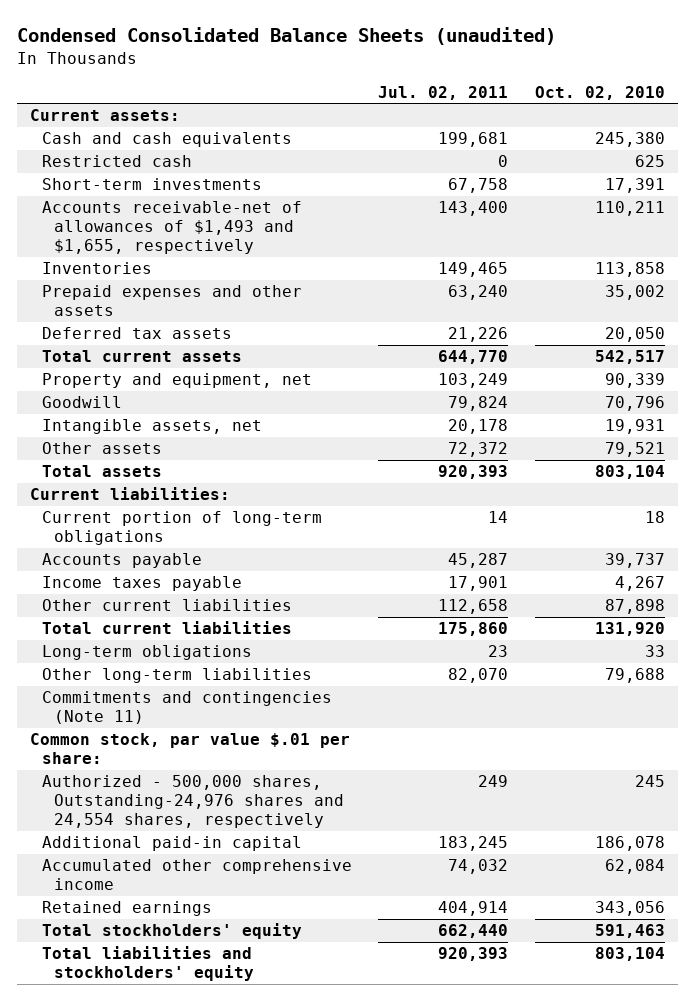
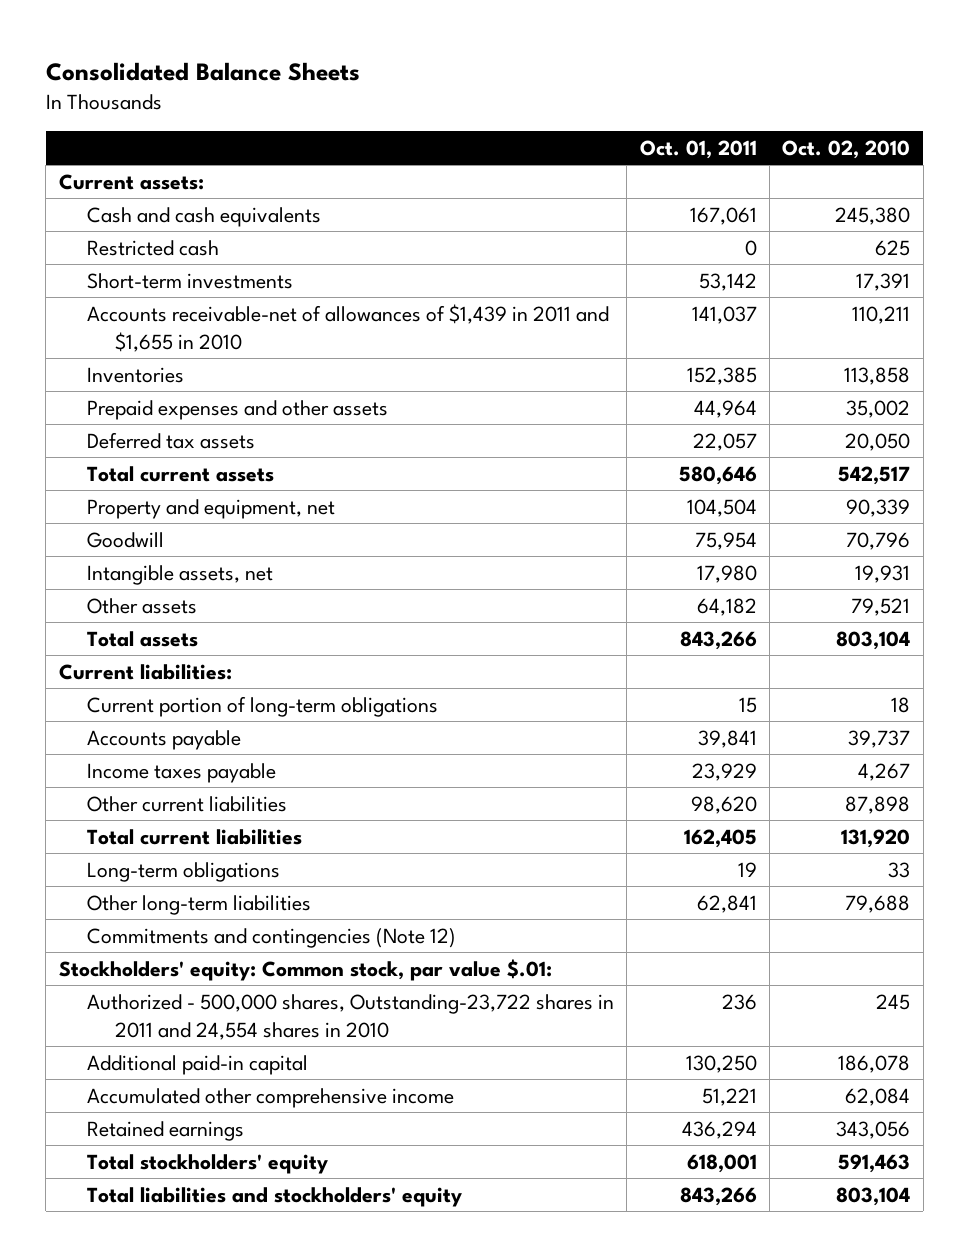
- Condensed Consolidated Balance Sheets (unaudited)
+ Consolidated Balance Sheets
- | Jul. 02, 2011 | Oct. 02, 2010
+ | Oct. 01, 2011 | Oct. 02, 2010
- Accounts receivable-net of allowances of $1,493 and $1,655, respectively | 143,400 | 110,211
+ Accounts receivable-net of allowances of $1,439 in 2011 and $1,655 in 2010 | 141,037 | 110,211
- Commitments and contingencies (Note 11)
- Common stock, par value $.01 per share:
- Authorized - 500,000 shares, Outstanding-24,976 shares and 24,554 shares, respectively | 249 | 245
+ Commitments and contingencies (Note 12)
+ Stockholders' equity: Common stock, par value $.01:
+ Authorized - 500,000 shares, Outstanding-23,722 shares in 2011 and 24,554 shares in 2010 | 236 | 245

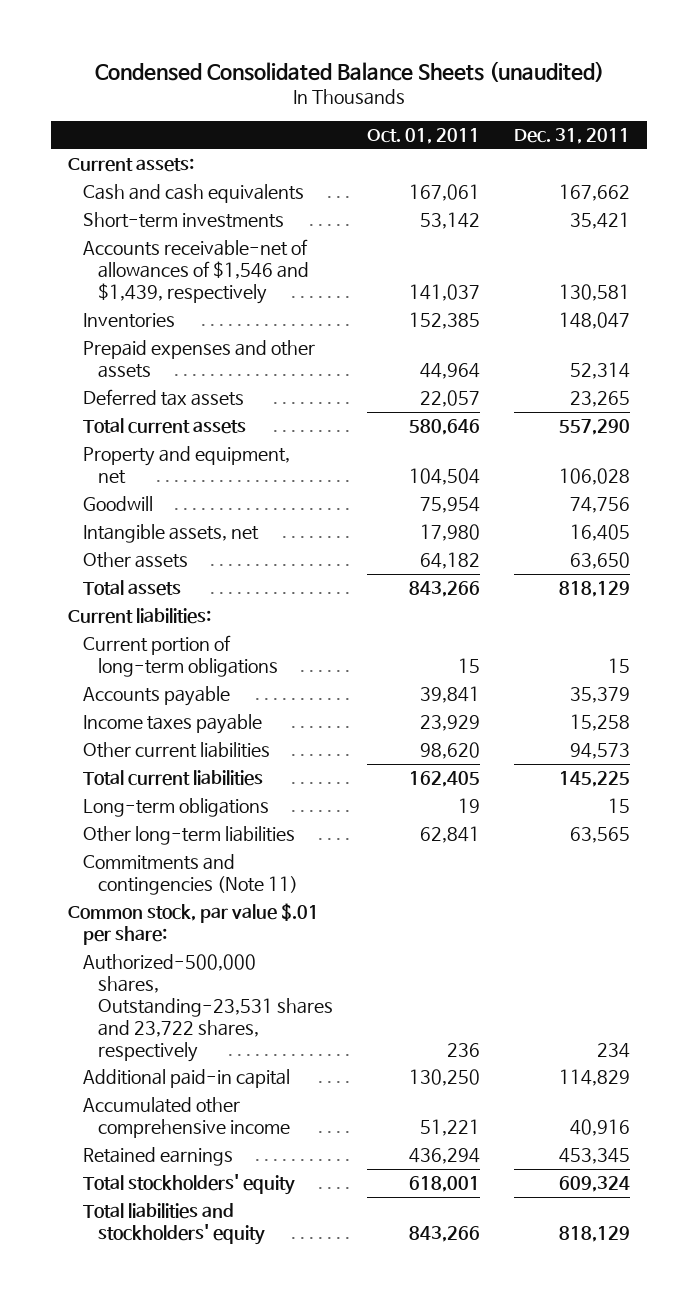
- Consolidated Balance Sheets
+ Condensed Consolidated Balance Sheets (unaudited)
- | Oct. 01, 2011 | Oct. 02, 2010
+ | Oct. 01, 2011 | Dec. 31, 2011
- Restricted cash | 0 | 625
- Accounts receivable-net of allowances of $1,439 in 2011 and $1,655 in 2010 | 141,037 | 110,211
+ Accounts receivable-net of allowances of $1,546 and $1,439, respectively | 141,037 | 130,581
- Commitments and contingencies (Note 12)
- Stockholders' equity: Common stock, par value $.01:
- Authorized - 500,000 shares, Outstanding-23,722 shares in 2011 and 24,554 shares in 2010 | 236 | 245
+ Commitments and contingencies (Note 11)
+ Common stock, par value $.01 per share:
+ Authorized-500,000 shares, Outstanding-23,531 shares and 23,722 shares, respectively | 236 | 234

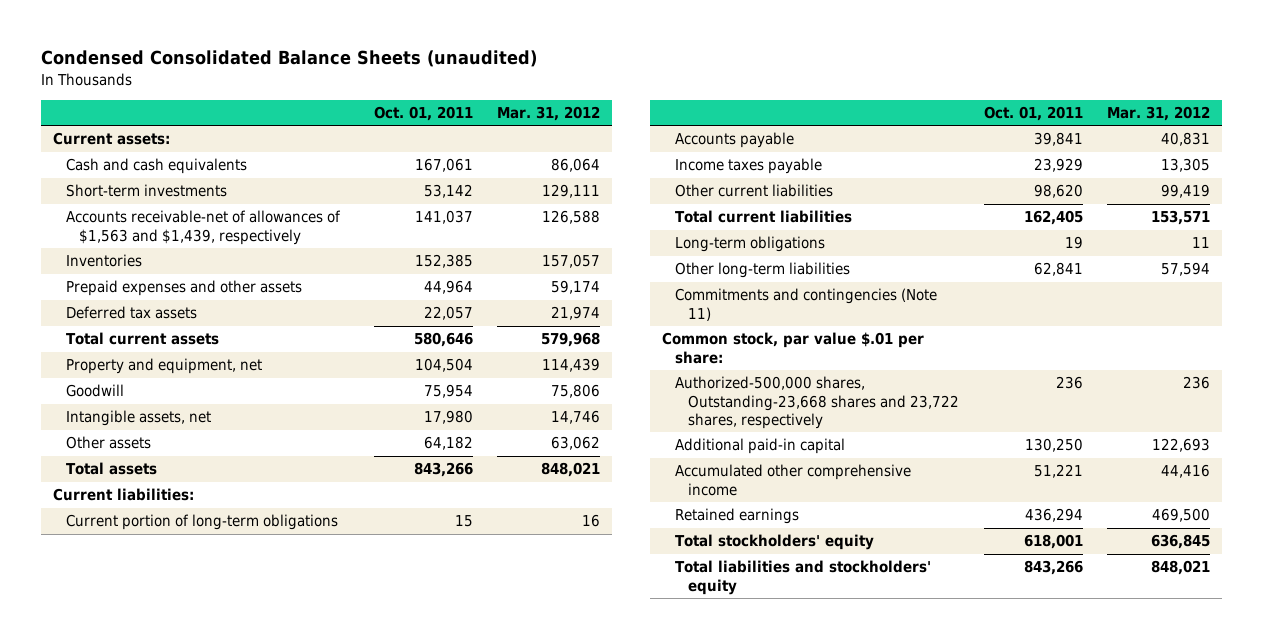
- | Oct. 01, 2011 | Dec. 31, 2011
+ | Oct. 01, 2011 | Mar. 31, 2012
- Accounts receivable-net of allowances of $1,546 and $1,439, respectively | 141,037 | 130,581
+ Accounts receivable-net of allowances of $1,563 and $1,439, respectively | 141,037 | 126,588
- Authorized-500,000 shares, Outstanding-23,531 shares and 23,722 shares, respectively | 236 | 234
+ Authorized-500,000 shares, Outstanding-23,668 shares and 23,722 shares, respectively | 236 | 236

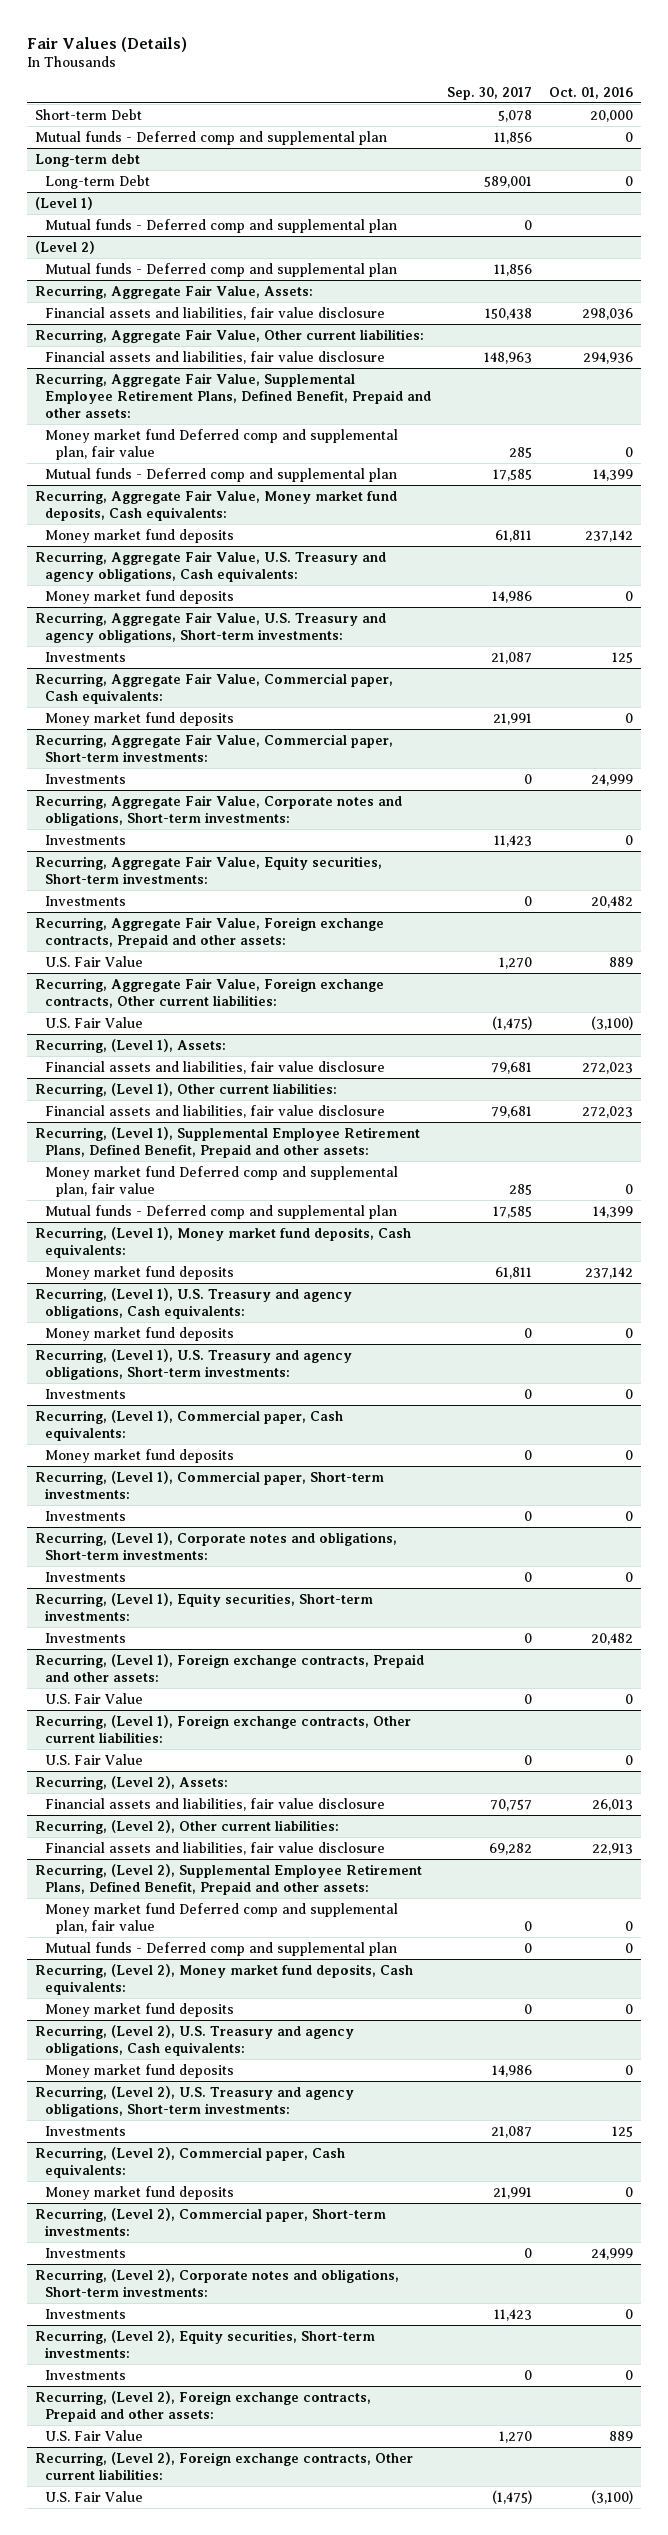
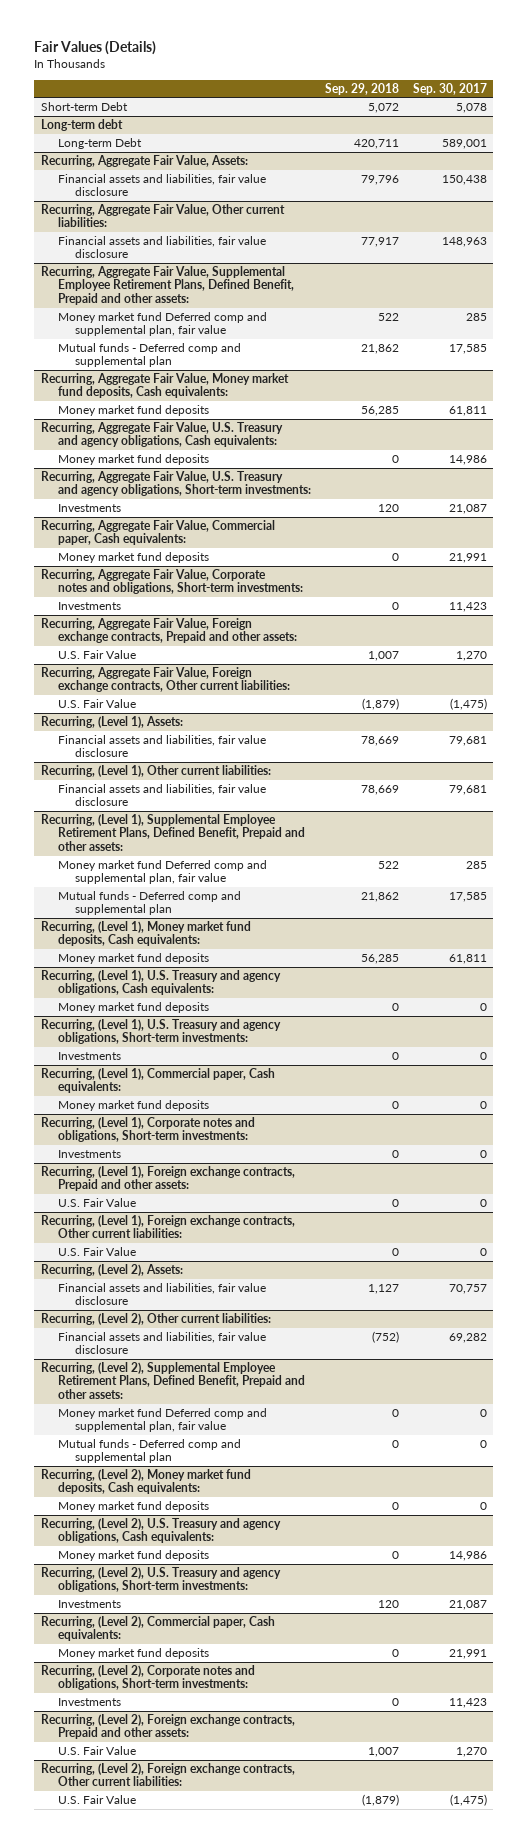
- | Sep. 30, 2017 | Oct. 01, 2016
+ | Sep. 29, 2018 | Sep. 30, 2017
- Mutual funds - Deferred comp and supplemental plan | 11,856 | 0
- (Level 1)
- Mutual funds - Deferred comp and supplemental plan | 0 |
- (Level 2)
- Mutual funds - Deferred comp and supplemental plan | 11,856 |
- Recurring, Aggregate Fair Value, Commercial paper, Short-term investments:
- Investments | 0 | 24,999
- Recurring, Aggregate Fair Value, Equity securities, Short-term investments:
- Investments | 0 | 20,482
- Recurring, (Level 1), Commercial paper, Short-term investments:
- Investments | 0 | 0
- Recurring, (Level 1), Equity securities, Short-term investments:
- Investments | 0 | 20,482
- Recurring, (Level 2), Commercial paper, Short-term investments:
- Investments | 0 | 24,999
- Recurring, (Level 2), Equity securities, Short-term investments:
- Investments | 0 | 0

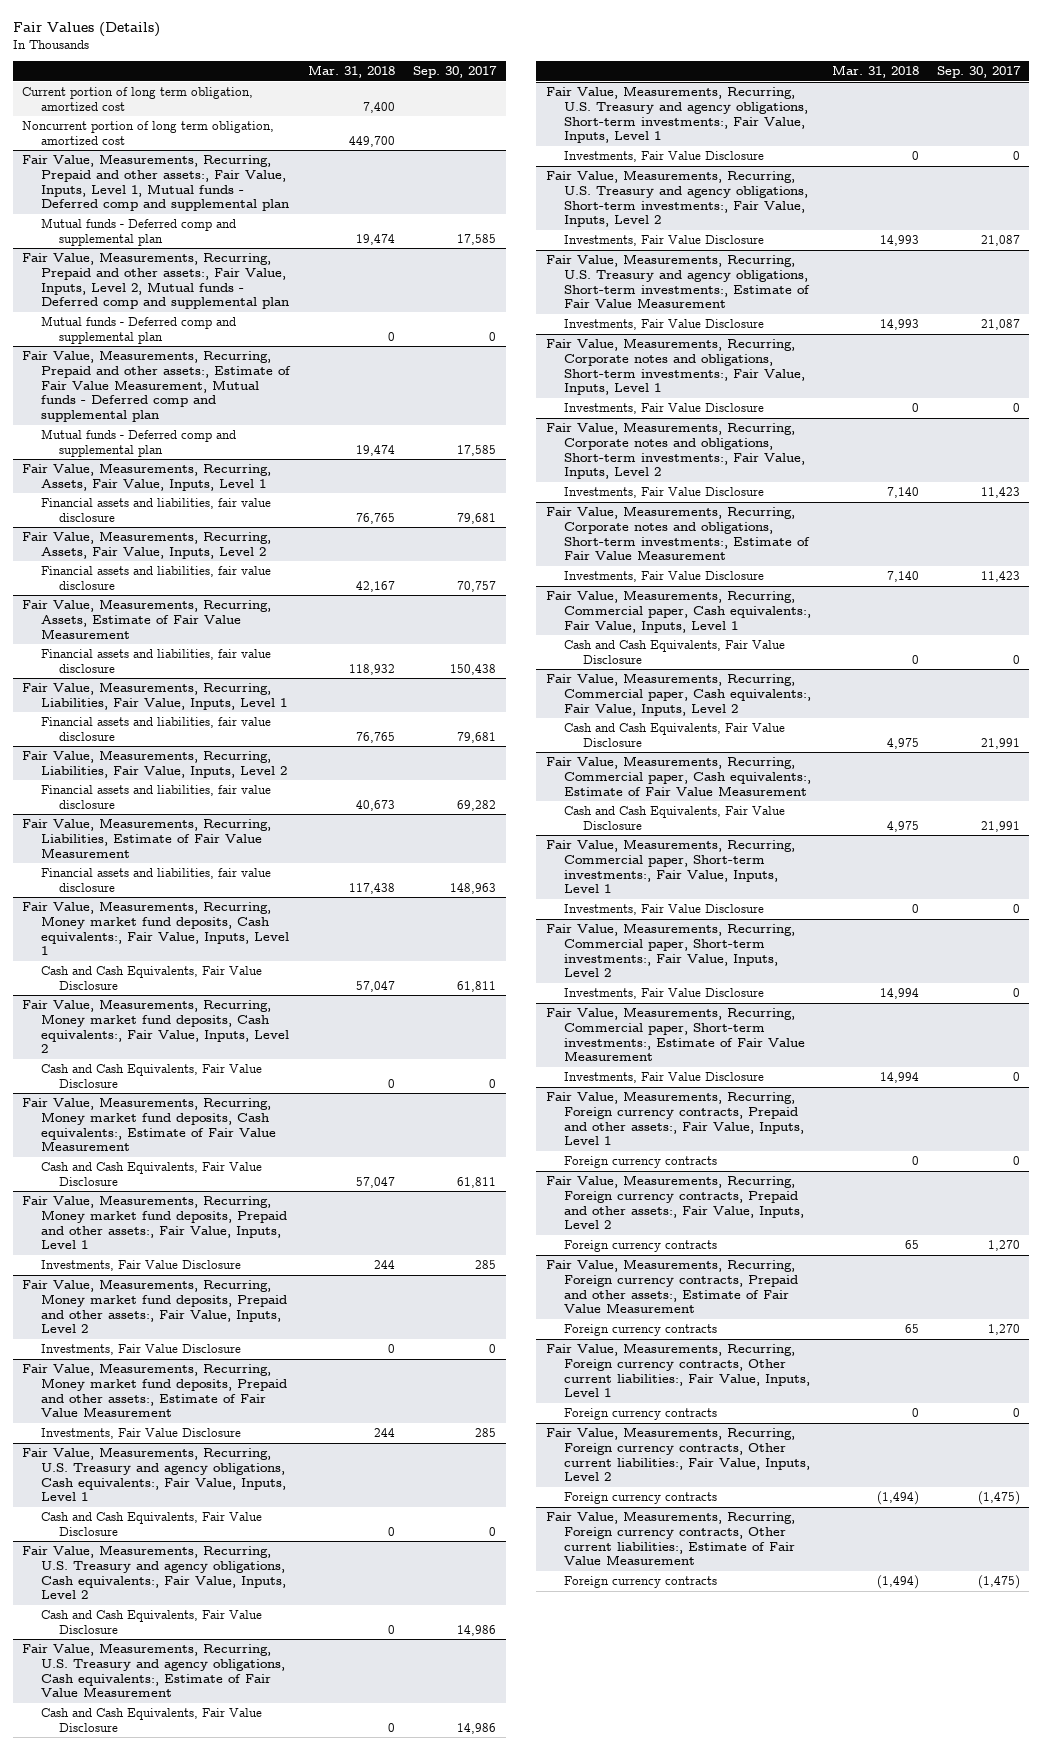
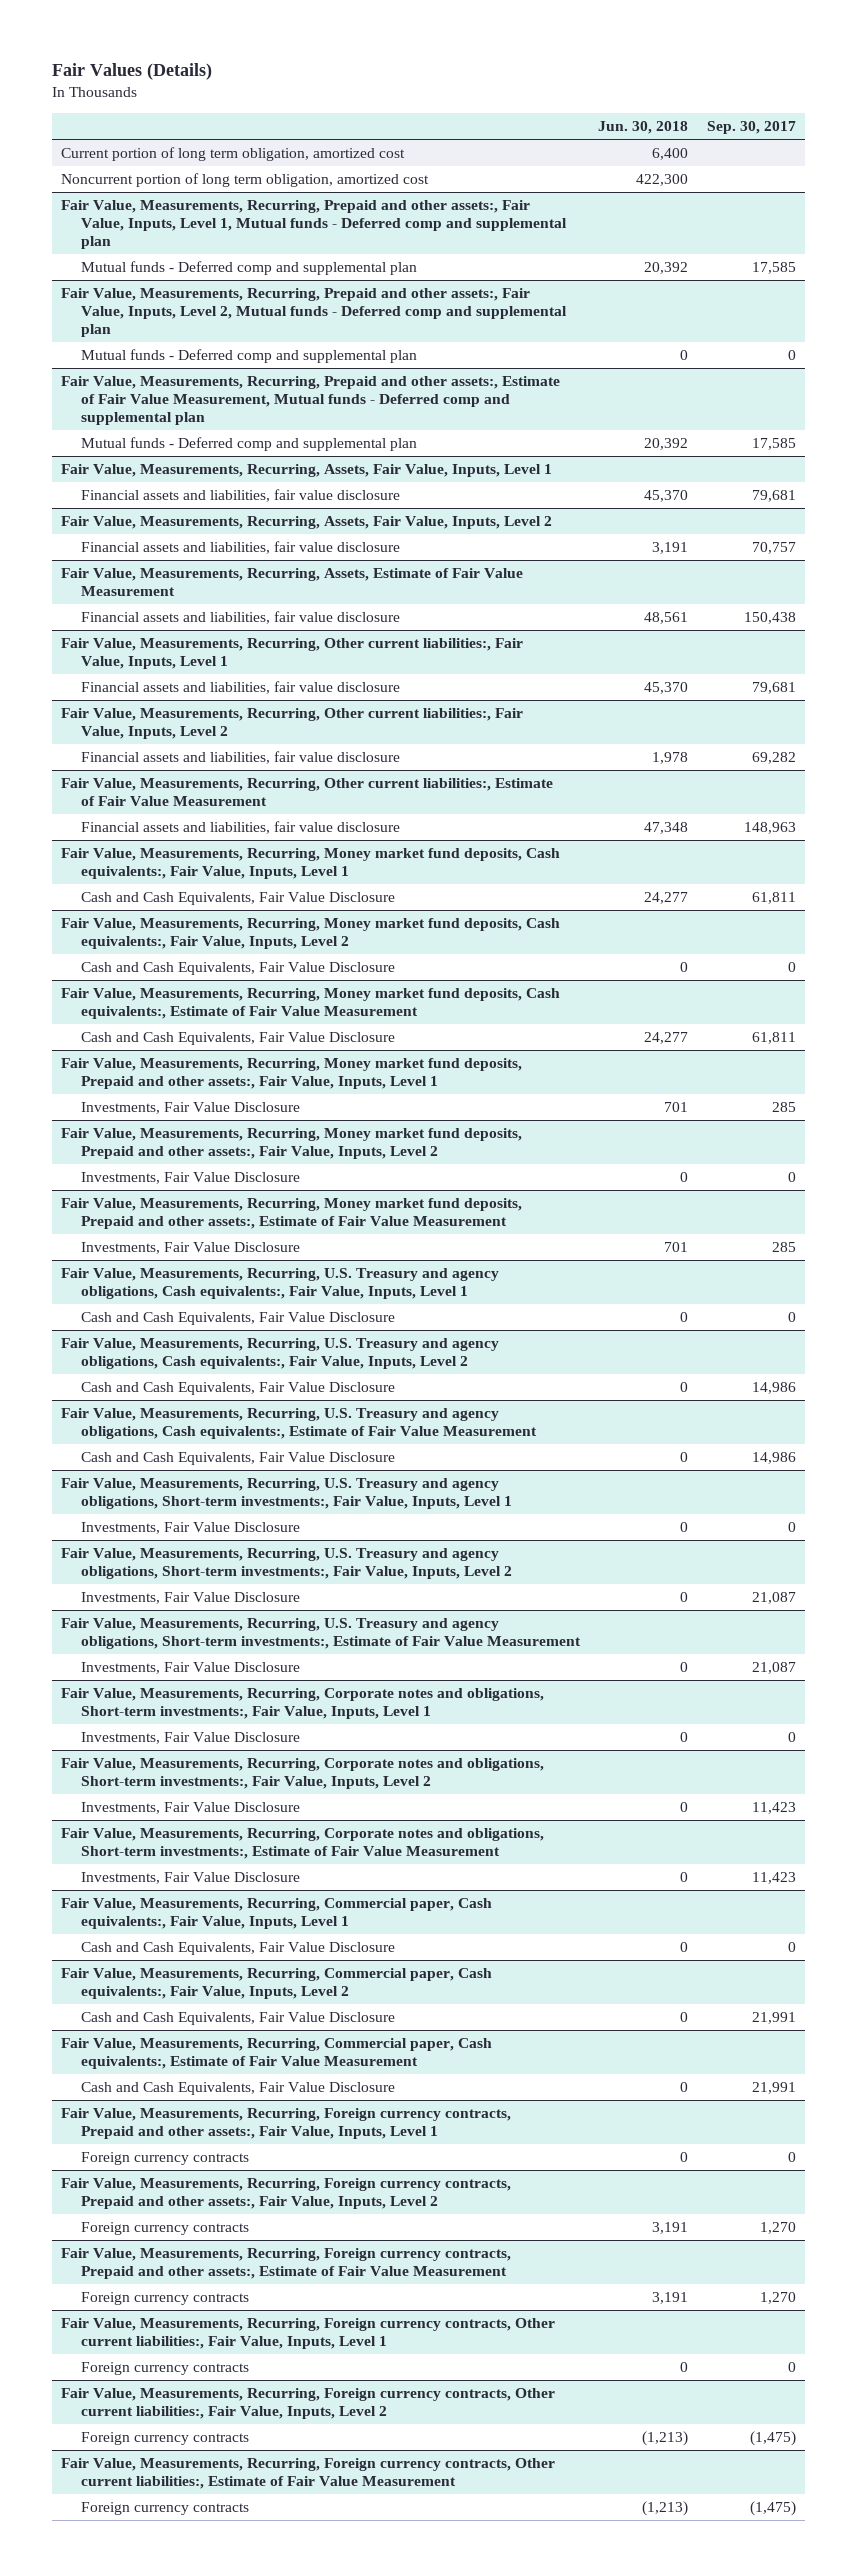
- | Mar. 31, 2018 | Sep. 30, 2017
+ | Jun. 30, 2018 | Sep. 30, 2017
- Fair Value, Measurements, Recurring, Liabilities, Fair Value, Inputs, Level 1
+ Fair Value, Measurements, Recurring, Other current liabilities:, Fair Value, Inputs, Level 1
- Fair Value, Measurements, Recurring, Liabilities, Fair Value, Inputs, Level 2
+ Fair Value, Measurements, Recurring, Other current liabilities:, Fair Value, Inputs, Level 2
- Fair Value, Measurements, Recurring, Liabilities, Estimate of Fair Value Measurement
+ Fair Value, Measurements, Recurring, Other current liabilities:, Estimate of Fair Value Measurement
- Fair Value, Measurements, Recurring, Commercial paper, Short-term investments:, Fair Value, Inputs, Level 1
- Investments, Fair Value Disclosure | 0 | 0
- Fair Value, Measurements, Recurring, Commercial paper, Short-term investments:, Fair Value, Inputs, Level 2
- Investments, Fair Value Disclosure | 14,994 | 0
- Fair Value, Measurements, Recurring, Commercial paper, Short-term investments:, Estimate of Fair Value Measurement
- Investments, Fair Value Disclosure | 14,994 | 0

